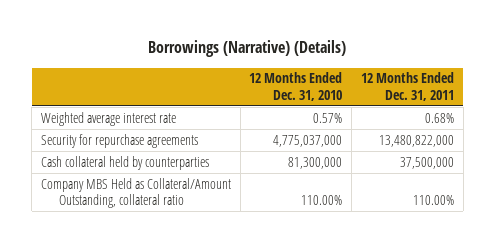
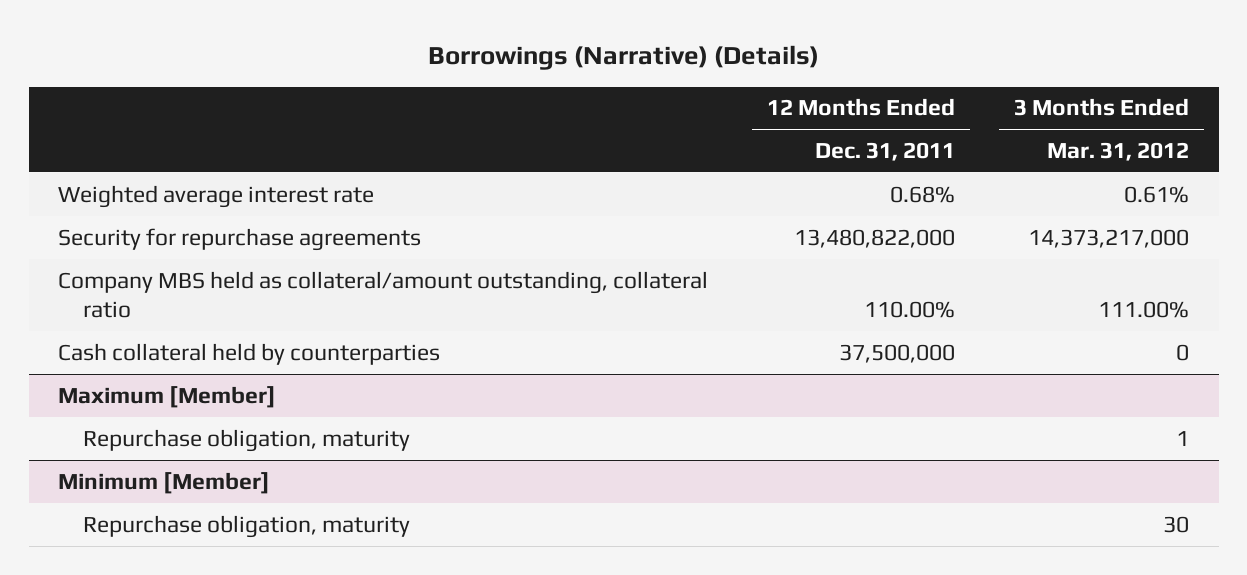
- | 12 Months Ended Dec. 31, 2010 | 12 Months Ended Dec. 31, 2011
+ | 12 Months Ended Dec. 31, 2011 | 3 Months Ended Mar. 31, 2012
+ Company MBS held as collateral/amount outstanding, collateral ratio | 110.00% | 111.00%
- Company MBS Held as Collateral/Amount Outstanding, collateral ratio | 110.00% | 110.00%
+ Maximum [Member]
+ Repurchase obligation, maturity | | 1
+ Minimum [Member]
+ Repurchase obligation, maturity | | 30

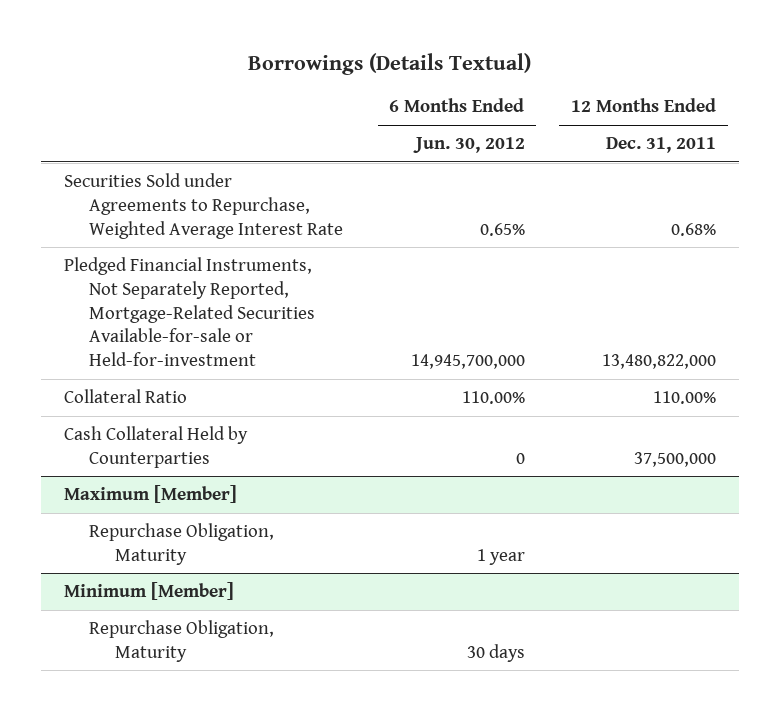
- Borrowings (Narrative) (Details)
+ Borrowings (Details Textual)
- | 12 Months Ended Dec. 31, 2011 | 3 Months Ended Mar. 31, 2012
+ | 6 Months Ended Jun. 30, 2012 | 12 Months Ended Dec. 31, 2011
- Weighted average interest rate | 0.68% | 0.61%
- Security for repurchase agreements | 13,480,822,000 | 14,373,217,000
- Company MBS held as collateral/amount outstanding, collateral ratio | 110.00% | 111.00%
- Cash collateral held by counterparties | 37,500,000 | 0
+ Securities Sold under Agreements to Repurchase, Weighted Average Interest Rate | 0.65% | 0.68%
+ Pledged Financial Instruments, Not Separately Reported, Mortgage-Related Securities Available-for-sale or Held-for-investment | 14,945,700,000 | 13,480,822,000
+ Collateral Ratio | 110.00% | 110.00%
+ Cash Collateral Held by Counterparties | 0 | 37,500,000
@ Maximum [Member]
- Repurchase obligation, maturity | | 1
+ Repurchase Obligation, Maturity | 1 year |
@ Minimum [Member]
- Repurchase obligation, maturity | | 30
+ Repurchase Obligation, Maturity | 30 days |

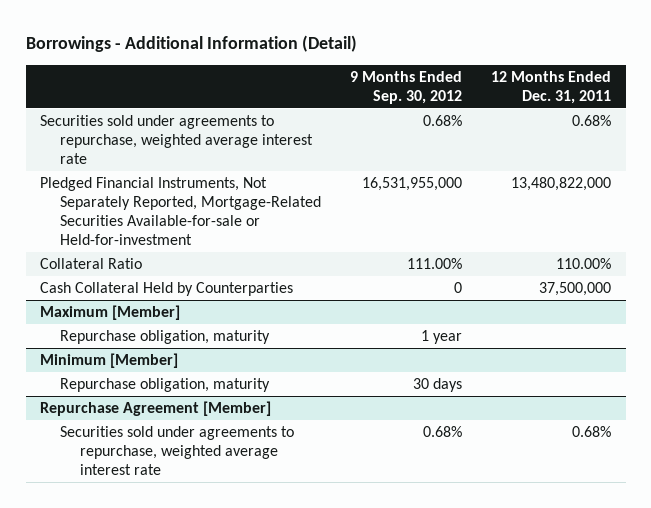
- Borrowings (Details Textual)
+ Borrowings - Additional Information (Detail)
- | 6 Months Ended Jun. 30, 2012 | 12 Months Ended Dec. 31, 2011
+ | 9 Months Ended Sep. 30, 2012 | 12 Months Ended Dec. 31, 2011
- Securities Sold under Agreements to Repurchase, Weighted Average Interest Rate | 0.65% | 0.68%
+ Securities sold under agreements to repurchase, weighted average interest rate | 0.68% | 0.68%
@ Maximum [Member]
- Repurchase Obligation, Maturity | 1 year |
+ Repurchase obligation, maturity | 1 year |
@ Minimum [Member]
- Repurchase Obligation, Maturity | 30 days |
+ Repurchase obligation, maturity | 30 days |
+ Repurchase Agreement [Member]
+ Securities sold under agreements to repurchase, weighted average interest rate | 0.68% | 0.68%

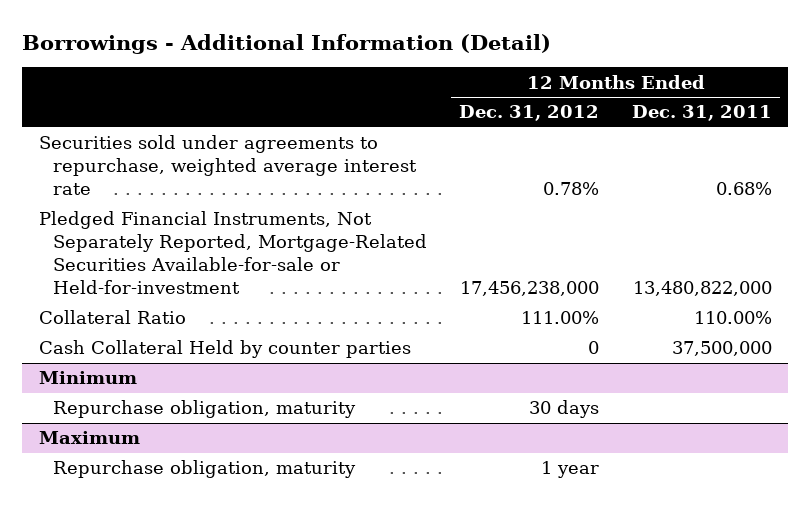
- | 9 Months Ended Sep. 30, 2012 | 12 Months Ended Dec. 31, 2011
+ | 12 Months Ended Dec. 31, 2012 | 12 Months Ended Dec. 31, 2011
- Cash Collateral Held by Counterparties | 0 | 37,500,000
- Maximum [Member]
+ Cash Collateral Held by counter parties | 0 | 37,500,000
+ Minimum
- Minimum [Member]
+ Maximum
- Repurchase Agreement [Member]
- Securities sold under agreements to repurchase, weighted average interest rate | 0.68% | 0.68%

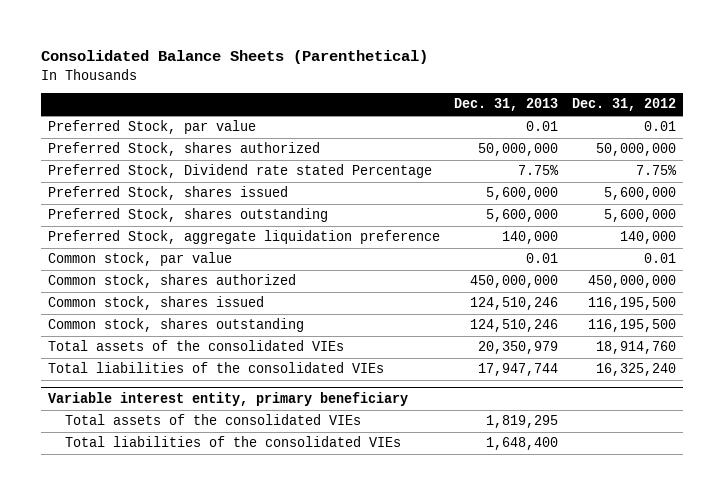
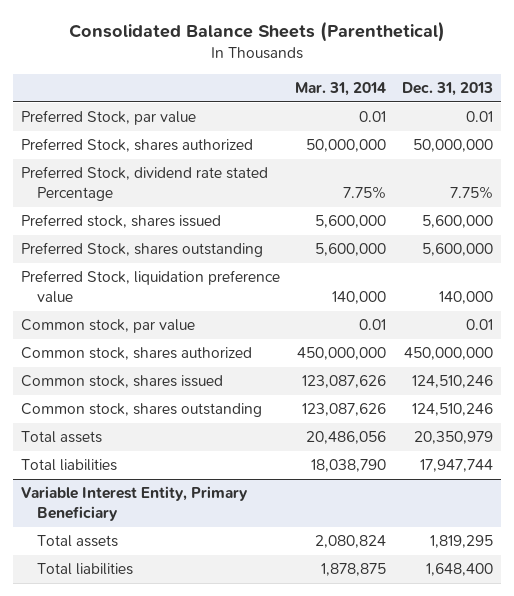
- | Dec. 31, 2013 | Dec. 31, 2012
+ | Mar. 31, 2014 | Dec. 31, 2013
- Preferred Stock, Dividend rate stated Percentage | 7.75% | 7.75%
- Preferred Stock, shares issued | 5,600,000 | 5,600,000
+ Preferred Stock, dividend rate stated Percentage | 7.75% | 7.75%
+ Preferred stock, shares issued | 5,600,000 | 5,600,000
- Preferred Stock, aggregate liquidation preference | 140,000 | 140,000
+ Preferred Stock, liquidation preference value | 140,000 | 140,000
- Total assets of the consolidated VIEs | 20,350,979 | 18,914,760
- Total liabilities of the consolidated VIEs | 17,947,744 | 16,325,240
- Variable interest entity, primary beneficiary
- Total assets of the consolidated VIEs | 1,819,295 |
- Total liabilities of the consolidated VIEs | 1,648,400 |
+ Total assets | 20,486,056 | 20,350,979
+ Total liabilities | 18,038,790 | 17,947,744
+ Variable Interest Entity, Primary Beneficiary
+ Total assets | 2,080,824 | 1,819,295
+ Total liabilities | 1,878,875 | 1,648,400

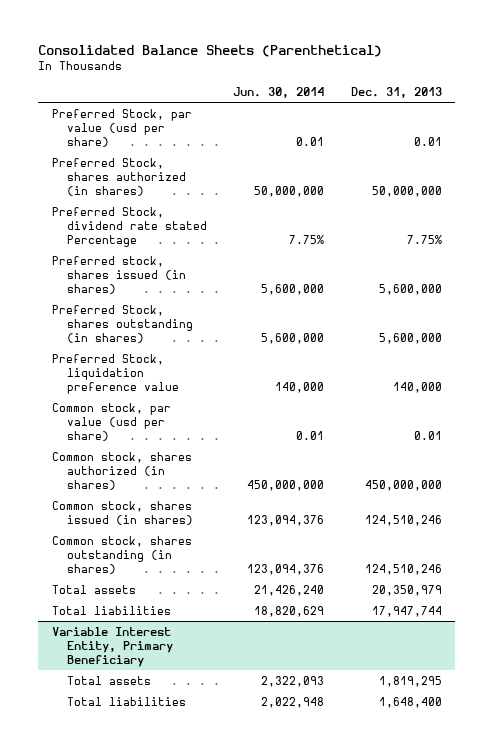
- | Mar. 31, 2014 | Dec. 31, 2013
+ | Jun. 30, 2014 | Dec. 31, 2013
- Preferred Stock, par value | 0.01 | 0.01
- Preferred Stock, shares authorized | 50,000,000 | 50,000,000
+ Preferred Stock, par value (usd per share) | 0.01 | 0.01
+ Preferred Stock, shares authorized (in shares) | 50,000,000 | 50,000,000
- Preferred stock, shares issued | 5,600,000 | 5,600,000
- Preferred Stock, shares outstanding | 5,600,000 | 5,600,000
+ Preferred stock, shares issued (in shares) | 5,600,000 | 5,600,000
+ Preferred Stock, shares outstanding (in shares) | 5,600,000 | 5,600,000
- Common stock, par value | 0.01 | 0.01
- Common stock, shares authorized | 450,000,000 | 450,000,000
- Common stock, shares issued | 123,087,626 | 124,510,246
- Common stock, shares outstanding | 123,087,626 | 124,510,246
+ Common stock, par value (usd per share) | 0.01 | 0.01
+ Common stock, shares authorized (in shares) | 450,000,000 | 450,000,000
+ Common stock, shares issued (in shares) | 123,094,376 | 124,510,246
+ Common stock, shares outstanding (in shares) | 123,094,376 | 124,510,246

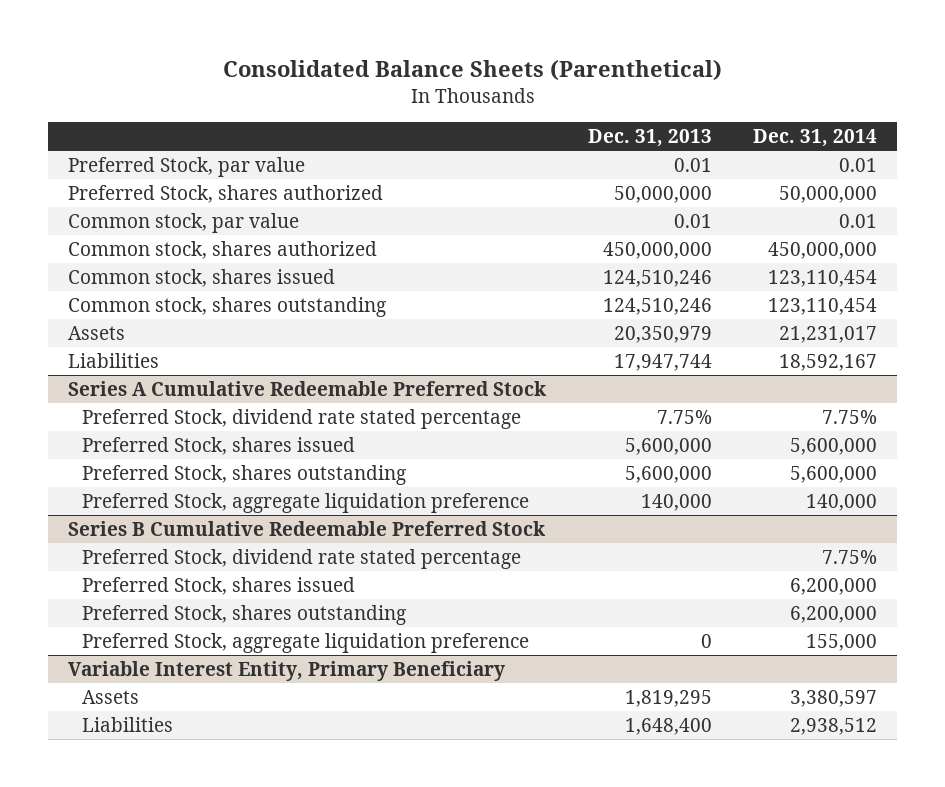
- | Jun. 30, 2014 | Dec. 31, 2013
+ | Dec. 31, 2013 | Dec. 31, 2014
- Preferred Stock, par value (usd per share) | 0.01 | 0.01
- Preferred Stock, shares authorized (in shares) | 50,000,000 | 50,000,000
- Preferred Stock, dividend rate stated Percentage | 7.75% | 7.75%
- Preferred stock, shares issued (in shares) | 5,600,000 | 5,600,000
- Preferred Stock, shares outstanding (in shares) | 5,600,000 | 5,600,000
- Preferred Stock, liquidation preference value | 140,000 | 140,000
- Common stock, par value (usd per share) | 0.01 | 0.01
- Common stock, shares authorized (in shares) | 450,000,000 | 450,000,000
- Common stock, shares issued (in shares) | 123,094,376 | 124,510,246
- Common stock, shares outstanding (in shares) | 123,094,376 | 124,510,246
- Total assets | 21,426,240 | 20,350,979
- Total liabilities | 18,820,629 | 17,947,744
+ Preferred Stock, par value | 0.01 | 0.01
+ Preferred Stock, shares authorized | 50,000,000 | 50,000,000
+ Common stock, par value | 0.01 | 0.01
+ Common stock, shares authorized | 450,000,000 | 450,000,000
+ Common stock, shares issued | 124,510,246 | 123,110,454
+ Common stock, shares outstanding | 124,510,246 | 123,110,454
+ Assets | 20,350,979 | 21,231,017
+ Liabilities | 17,947,744 | 18,592,167
+ Series A Cumulative Redeemable Preferred Stock
+ Preferred Stock, dividend rate stated percentage | 7.75% | 7.75%
+ Preferred Stock, shares issued | 5,600,000 | 5,600,000
+ Preferred Stock, shares outstanding | 5,600,000 | 5,600,000
+ Preferred Stock, aggregate liquidation preference | 140,000 | 140,000
+ Series B Cumulative Redeemable Preferred Stock
+ Preferred Stock, dividend rate stated percentage | | 7.75%
+ Preferred Stock, shares issued | | 6,200,000
+ Preferred Stock, shares outstanding | | 6,200,000
+ Preferred Stock, aggregate liquidation preference | 0 | 155,000
@ Variable Interest Entity, Primary Beneficiary
- Total assets | 2,322,093 | 1,819,295
- Total liabilities | 2,022,948 | 1,648,400
+ Assets | 1,819,295 | 3,380,597
+ Liabilities | 1,648,400 | 2,938,512

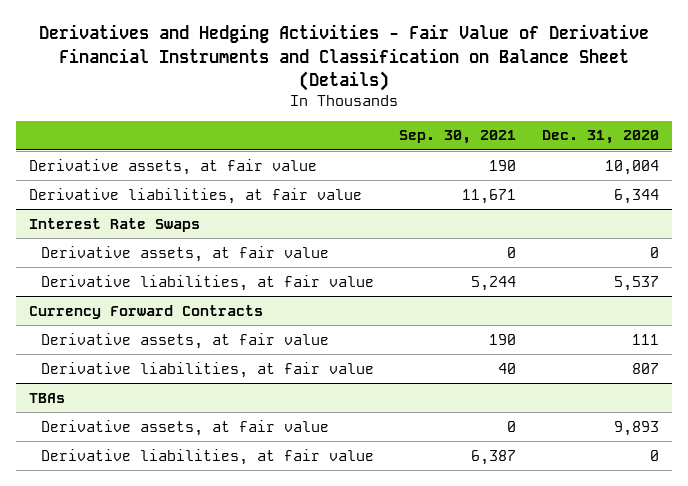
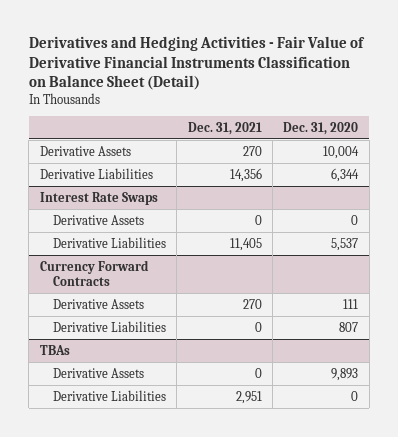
- Derivatives and Hedging Activities - Fair Value of Derivative Financial Instruments and Classification on Balance Sheet (Details)
+ Derivatives and Hedging Activities - Fair Value of Derivative Financial Instruments Classification on Balance Sheet (Detail)
- | Sep. 30, 2021 | Dec. 31, 2020
+ | Dec. 31, 2021 | Dec. 31, 2020
- Derivative assets, at fair value | 190 | 10,004
- Derivative liabilities, at fair value | 11,671 | 6,344
+ Derivative Assets | 270 | 10,004
+ Derivative Liabilities | 14,356 | 6,344
@ Interest Rate Swaps
- Derivative assets, at fair value | 0 | 0
- Derivative liabilities, at fair value | 5,244 | 5,537
+ Derivative Assets | 0 | 0
+ Derivative Liabilities | 11,405 | 5,537
@ Currency Forward Contracts
- Derivative assets, at fair value | 190 | 111
- Derivative liabilities, at fair value | 40 | 807
+ Derivative Assets | 270 | 111
+ Derivative Liabilities | 0 | 807
@ TBAs
- Derivative assets, at fair value | 0 | 9,893
- Derivative liabilities, at fair value | 6,387 | 0
+ Derivative Assets | 0 | 9,893
+ Derivative Liabilities | 2,951 | 0

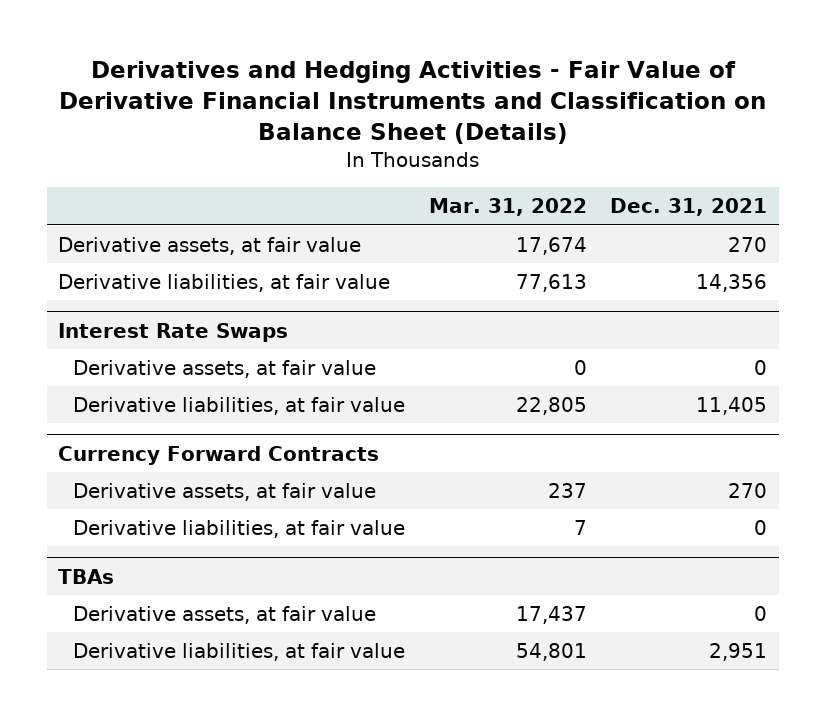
- Derivatives and Hedging Activities - Fair Value of Derivative Financial Instruments Classification on Balance Sheet (Detail)
+ Derivatives and Hedging Activities - Fair Value of Derivative Financial Instruments and Classification on Balance Sheet (Details)
- | Dec. 31, 2021 | Dec. 31, 2020
+ | Mar. 31, 2022 | Dec. 31, 2021
- Derivative Assets | 270 | 10,004
- Derivative Liabilities | 14,356 | 6,344
+ Derivative assets, at fair value | 17,674 | 270
+ Derivative liabilities, at fair value | 77,613 | 14,356
@ Interest Rate Swaps
- Derivative Assets | 0 | 0
- Derivative Liabilities | 11,405 | 5,537
+ Derivative assets, at fair value | 0 | 0
+ Derivative liabilities, at fair value | 22,805 | 11,405
@ Currency Forward Contracts
- Derivative Assets | 270 | 111
- Derivative Liabilities | 0 | 807
+ Derivative assets, at fair value | 237 | 270
+ Derivative liabilities, at fair value | 7 | 0
@ TBAs
- Derivative Assets | 0 | 9,893
- Derivative Liabilities | 2,951 | 0
+ Derivative assets, at fair value | 17,437 | 0
+ Derivative liabilities, at fair value | 54,801 | 2,951

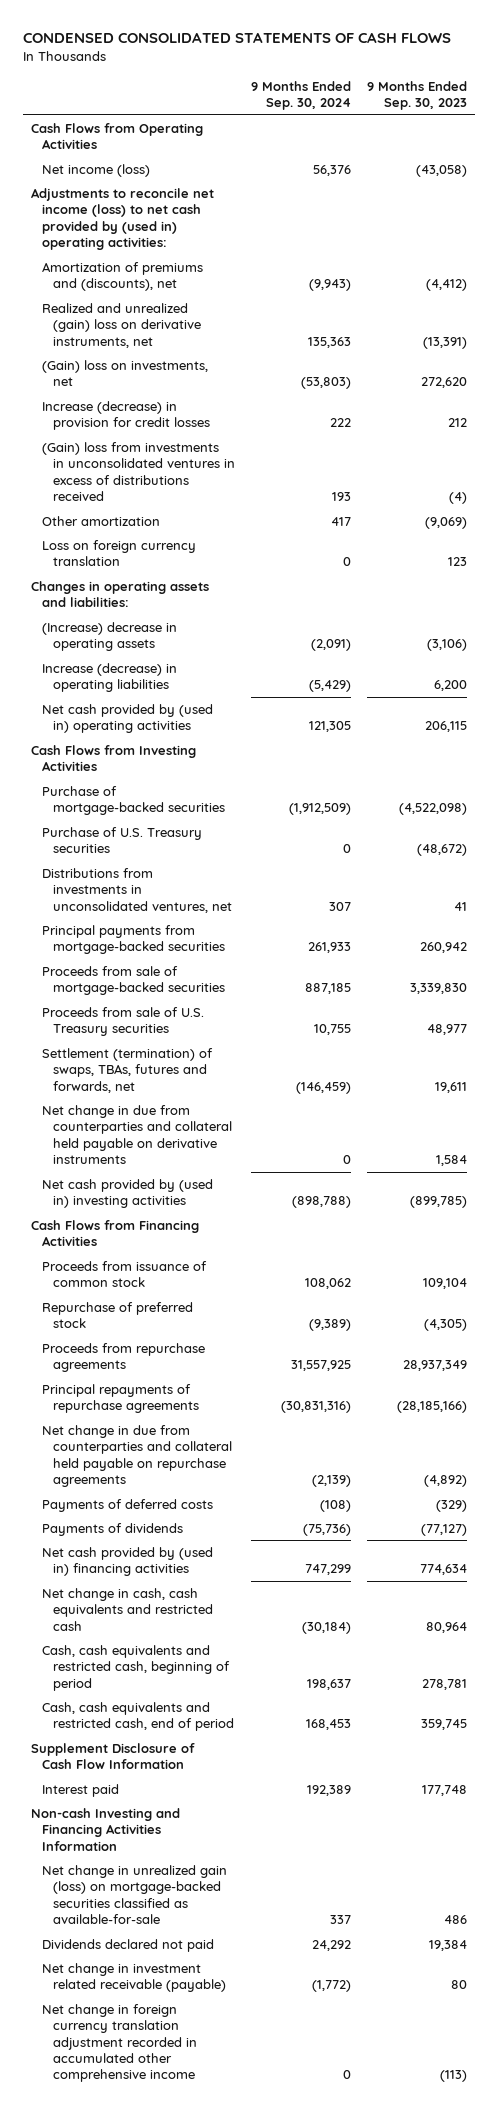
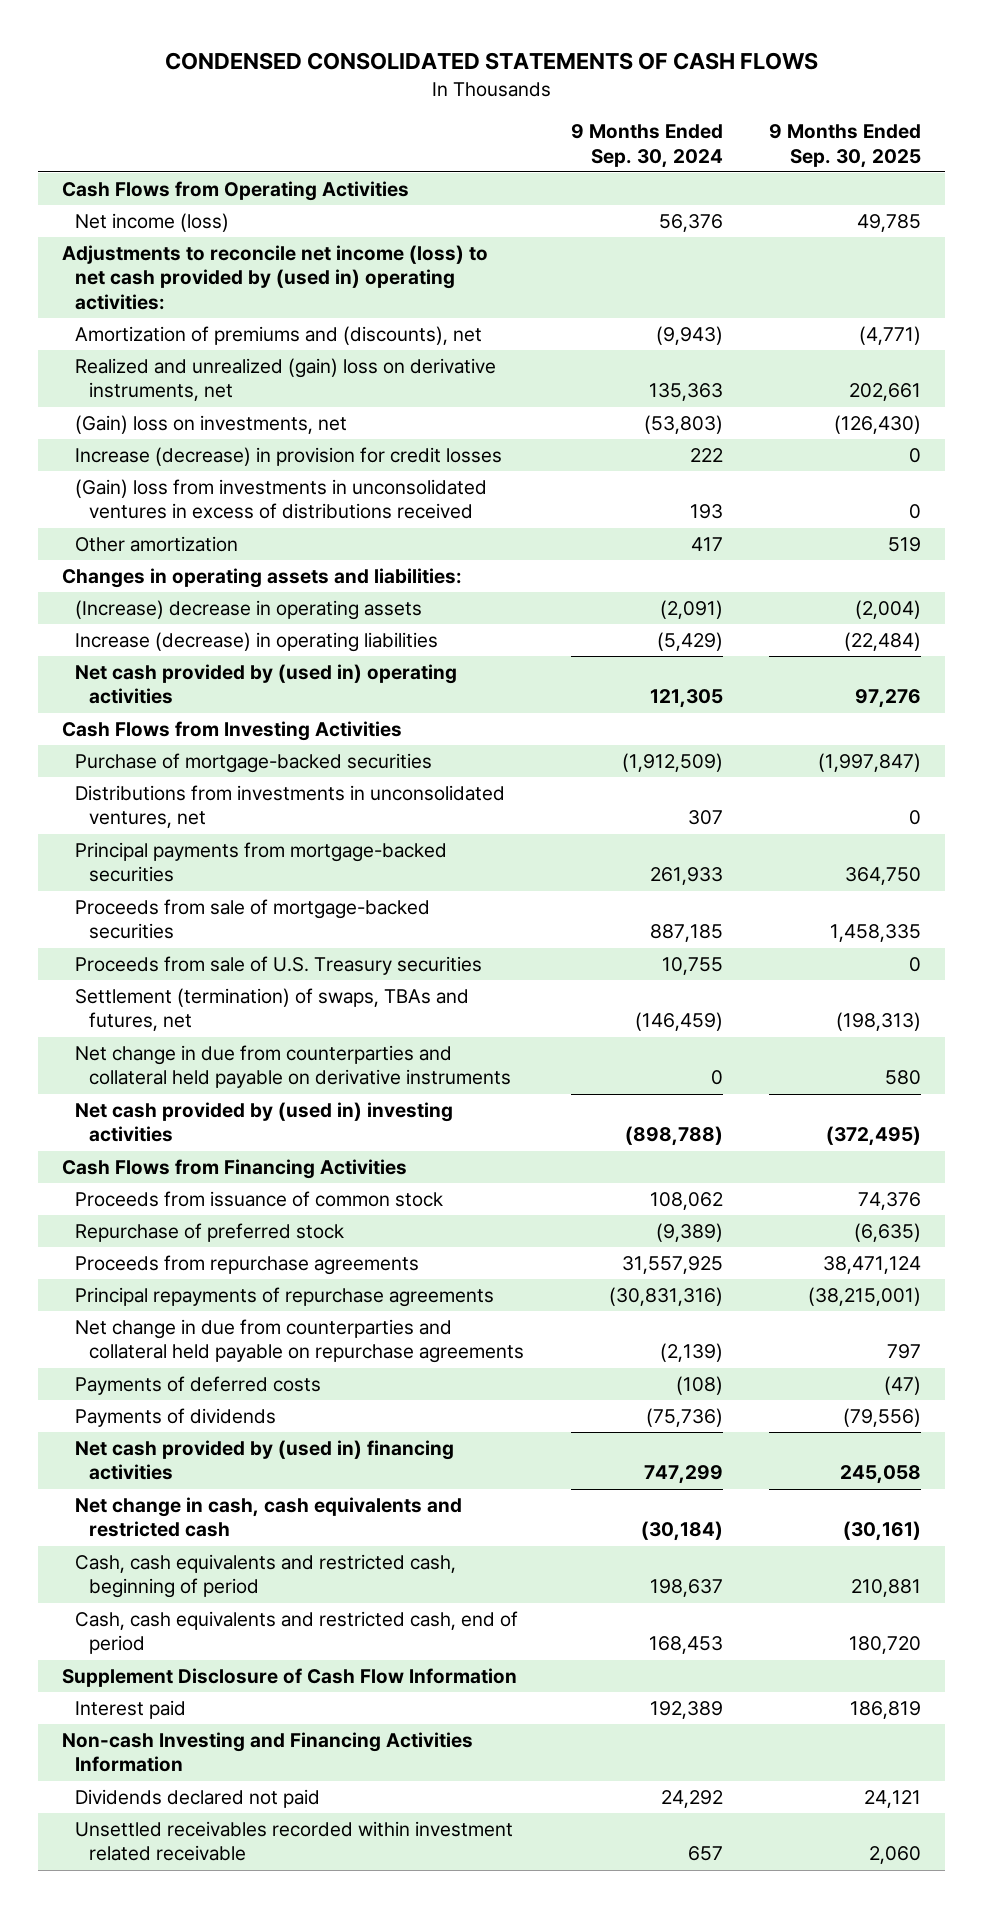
- | 9 Months Ended Sep. 30, 2024 | 9 Months Ended Sep. 30, 2023
+ | 9 Months Ended Sep. 30, 2024 | 9 Months Ended Sep. 30, 2025
- Loss on foreign currency translation | 0 | 123
- Purchase of U.S. Treasury securities | 0 | (48,672)
- Settlement (termination) of swaps, TBAs, futures and forwards, net | (146,459) | 19,611
+ Settlement (termination) of swaps, TBAs and futures, net | (146,459) | (198,313)
- Net change in unrealized gain (loss) on mortgage-backed securities classified as available-for-sale | 337 | 486
- Net change in investment related receivable (payable) | (1,772) | 80
- Net change in foreign currency translation adjustment recorded in accumulated other comprehensive income | 0 | (113)
+ Unsettled receivables recorded within investment related receivable | 657 | 2,060

